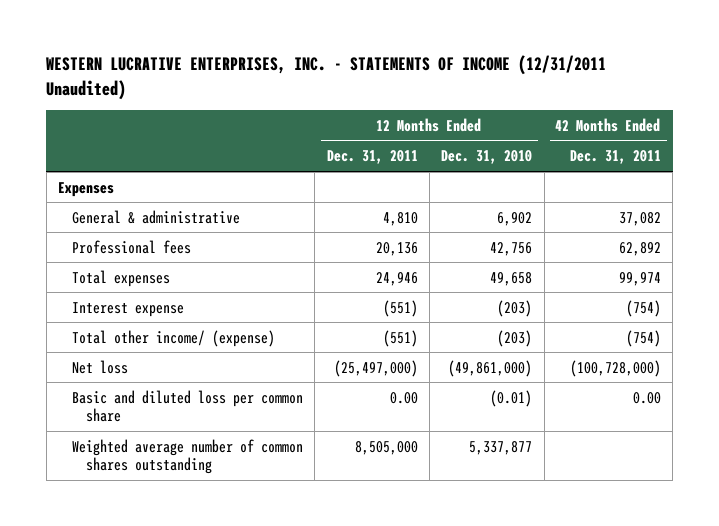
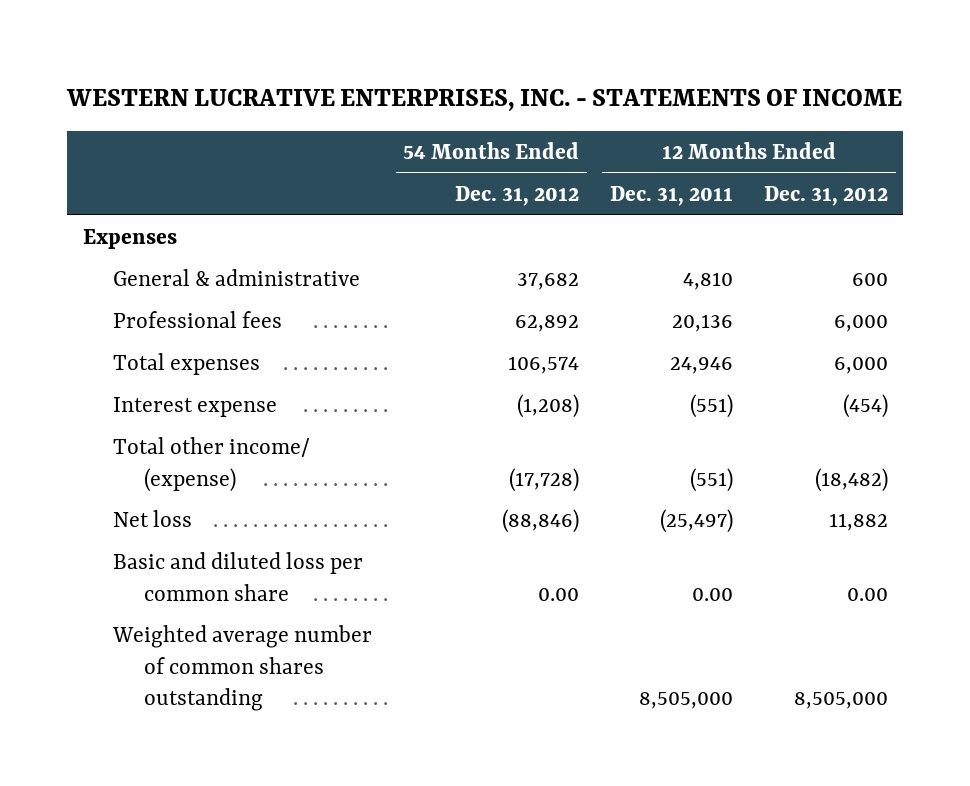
- WESTERN LUCRATIVE ENTERPRISES, INC. - STATEMENTS OF INCOME (12/31/2011 Unaudited)
+ WESTERN LUCRATIVE ENTERPRISES, INC. - STATEMENTS OF INCOME
- | 12 Months Ended Dec. 31, 2011 | 12 Months Ended Dec. 31, 2010 | 42 Months Ended Dec. 31, 2011
+ | 54 Months Ended Dec. 31, 2012 | 12 Months Ended Dec. 31, 2011 | 12 Months Ended Dec. 31, 2012
- Net loss | (25,497,000) | (49,861,000) | (100,728,000)
+ Net loss | (88,846) | (25,497) | 11,882

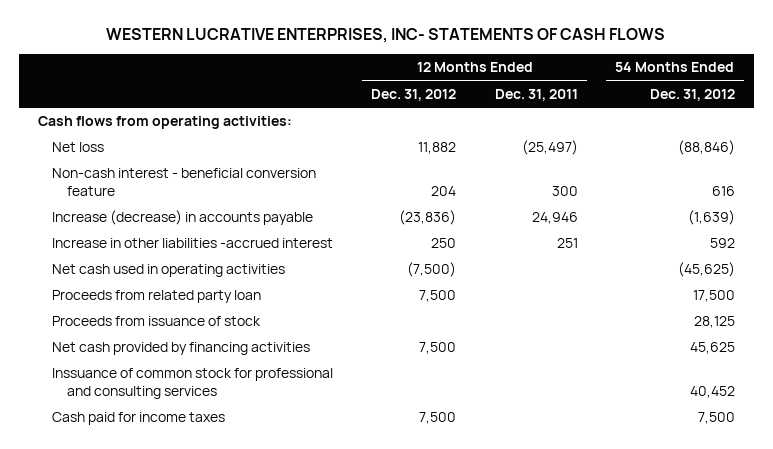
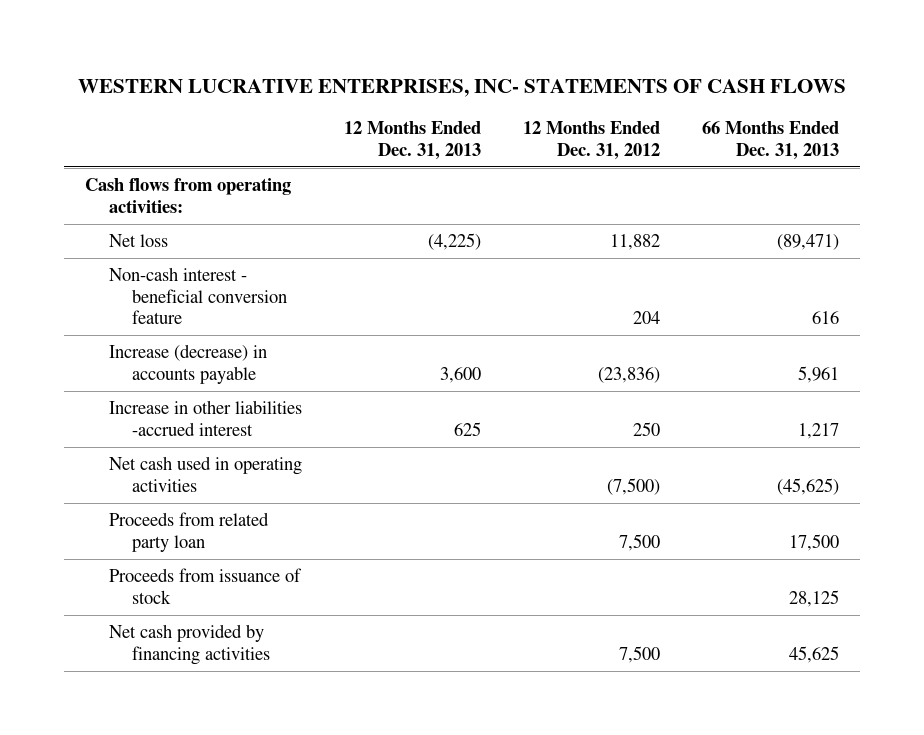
- | 12 Months Ended Dec. 31, 2012 | 12 Months Ended Dec. 31, 2011 | 54 Months Ended Dec. 31, 2012
+ | 12 Months Ended Dec. 31, 2013 | 12 Months Ended Dec. 31, 2012 | 66 Months Ended Dec. 31, 2013
- Inssuance of common stock for professional and consulting services | | | 40,452
- Cash paid for income taxes | 7,500 | | 7,500

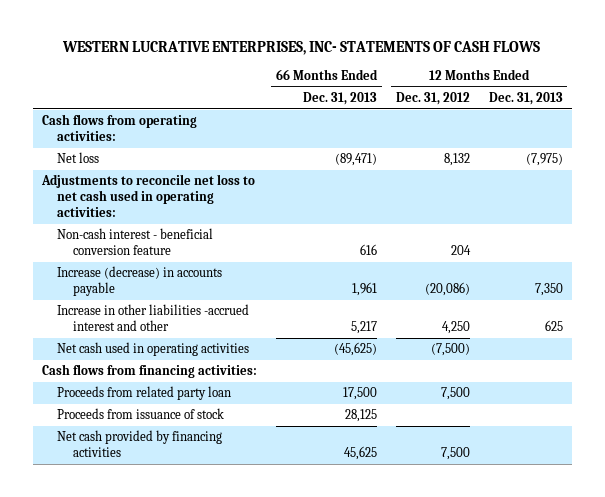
- | 12 Months Ended Dec. 31, 2013 | 12 Months Ended Dec. 31, 2012 | 66 Months Ended Dec. 31, 2013
+ | 66 Months Ended Dec. 31, 2013 | 12 Months Ended Dec. 31, 2012 | 12 Months Ended Dec. 31, 2013
- Net loss | (4,225) | 11,882 | (89,471)
+ Net loss | (89,471) | 8,132 | (7,975)
+ Adjustments to reconcile net loss to net cash used in operating activities:
- Increase (decrease) in accounts payable | 3,600 | (23,836) | 5,961
- Increase in other liabilities -accrued interest | 625 | 250 | 1,217
+ Increase (decrease) in accounts payable | 1,961 | (20,086) | 7,350
+ Increase in other liabilities -accrued interest and other | 5,217 | 4,250 | 625
+ Cash flows from financing activities:

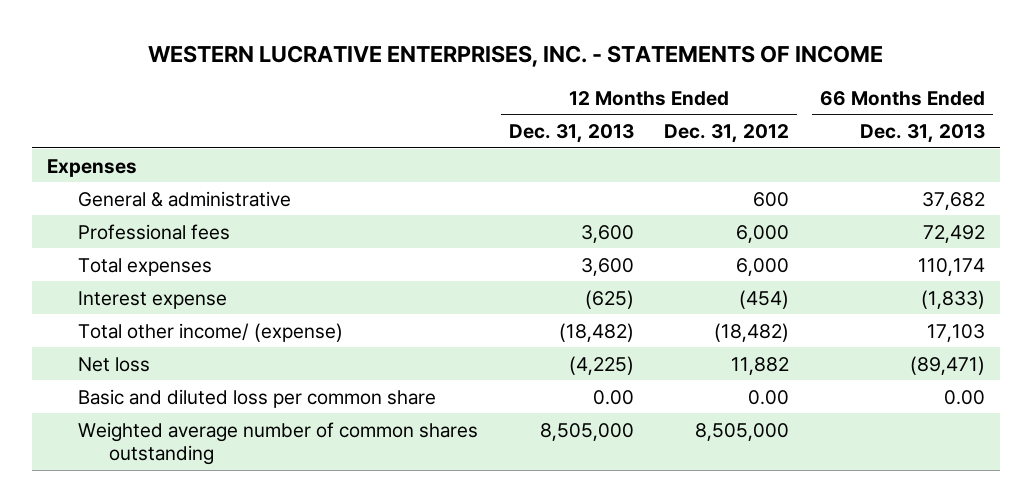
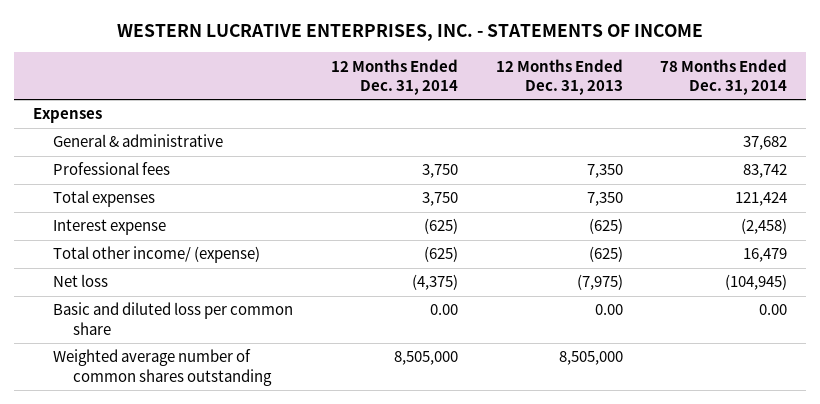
- | 12 Months Ended Dec. 31, 2013 | 12 Months Ended Dec. 31, 2012 | 66 Months Ended Dec. 31, 2013
+ | 12 Months Ended Dec. 31, 2014 | 12 Months Ended Dec. 31, 2013 | 78 Months Ended Dec. 31, 2014
- Professional fees | 3,600 | 6,000 | 72,492
- Total expenses | 3,600 | 6,000 | 110,174
+ Professional fees | 3,750 | 7,350 | 83,742
+ Total expenses | 3,750 | 7,350 | 121,424
- Total other income/ (expense) | (18,482) | (18,482) | 17,103
- Net loss | (4,225) | 11,882 | (89,471)
+ Total other income/ (expense) | (625) | (625) | 16,479
+ Net loss | (4,375) | (7,975) | (104,945)

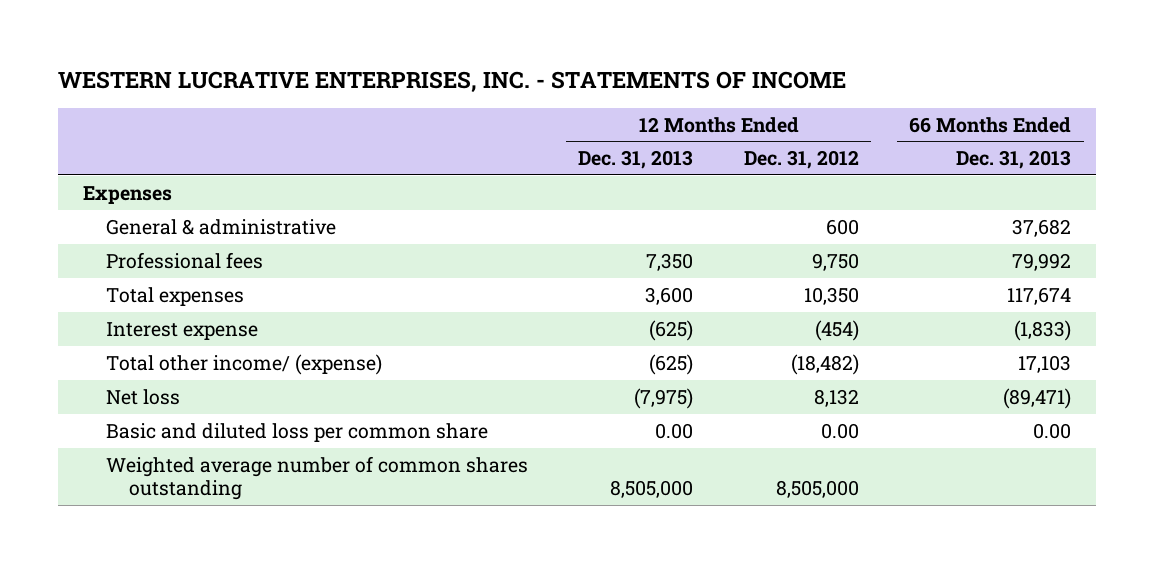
- | 12 Months Ended Dec. 31, 2014 | 12 Months Ended Dec. 31, 2013 | 78 Months Ended Dec. 31, 2014
+ | 12 Months Ended Dec. 31, 2013 | 12 Months Ended Dec. 31, 2012 | 66 Months Ended Dec. 31, 2013
- Total expenses | 3,750 | 7,350 | 121,424
+ Total expenses | 3,600 | 10,350 | 117,674

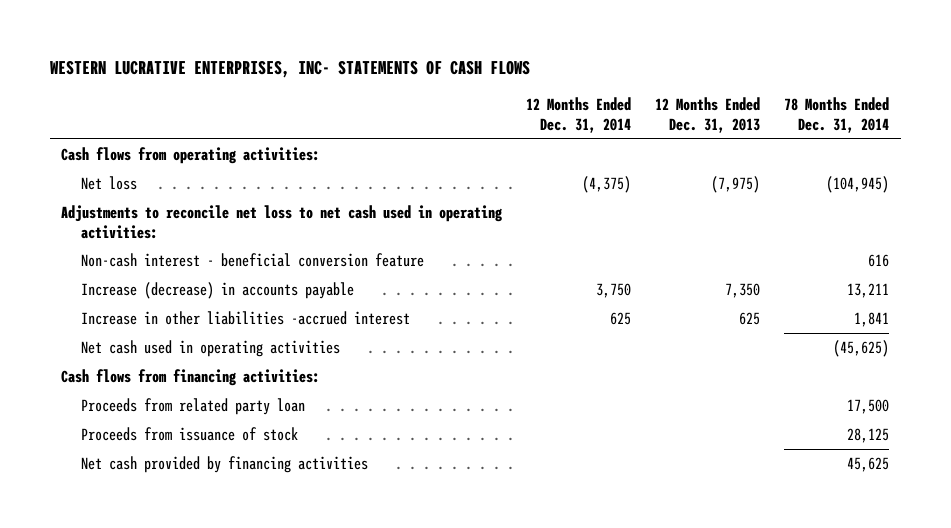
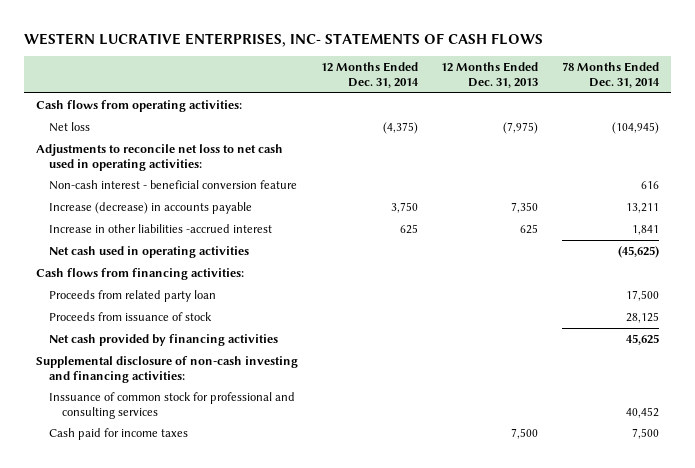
+ Supplemental disclosure of non-cash investing and financing activities:
+ Inssuance of common stock for professional and consulting services | | | 40,452
+ Cash paid for income taxes | | 7,500 | 7,500

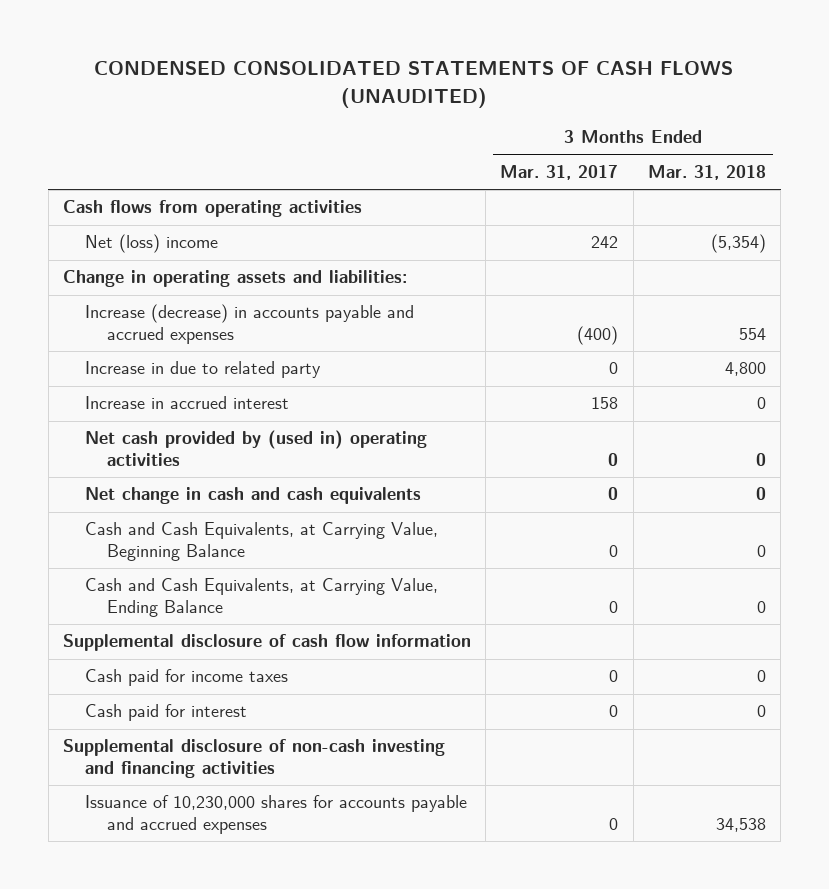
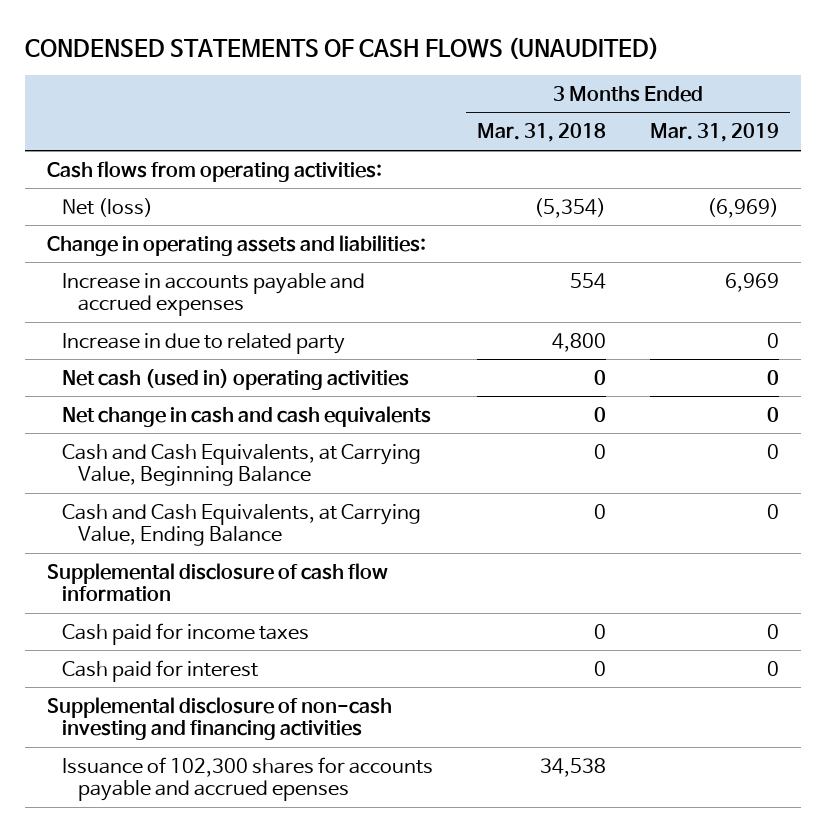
- CONDENSED CONSOLIDATED STATEMENTS OF CASH FLOWS (UNAUDITED)
+ CONDENSED STATEMENTS OF CASH FLOWS (UNAUDITED)
- | 3 Months Ended Mar. 31, 2017 | 3 Months Ended Mar. 31, 2018
+ | 3 Months Ended Mar. 31, 2018 | 3 Months Ended Mar. 31, 2019
- Cash flows from operating activities
- Net (loss) income | 242 | (5,354)
+ Cash flows from operating activities:
+ Net (loss) | (5,354) | (6,969)
- Increase (decrease) in accounts payable and accrued expenses | (400) | 554
+ Increase in accounts payable and accrued expenses | 554 | 6,969
- Increase in accrued interest | 158 | 0
- Net cash provided by (used in) operating activities | 0 | 0
+ Net cash (used in) operating activities | 0 | 0
- Issuance of 10,230,000 shares for accounts payable and accrued expenses | 0 | 34,538
+ Issuance of 102,300 shares for accounts payable and accrued epenses | 34,538 |

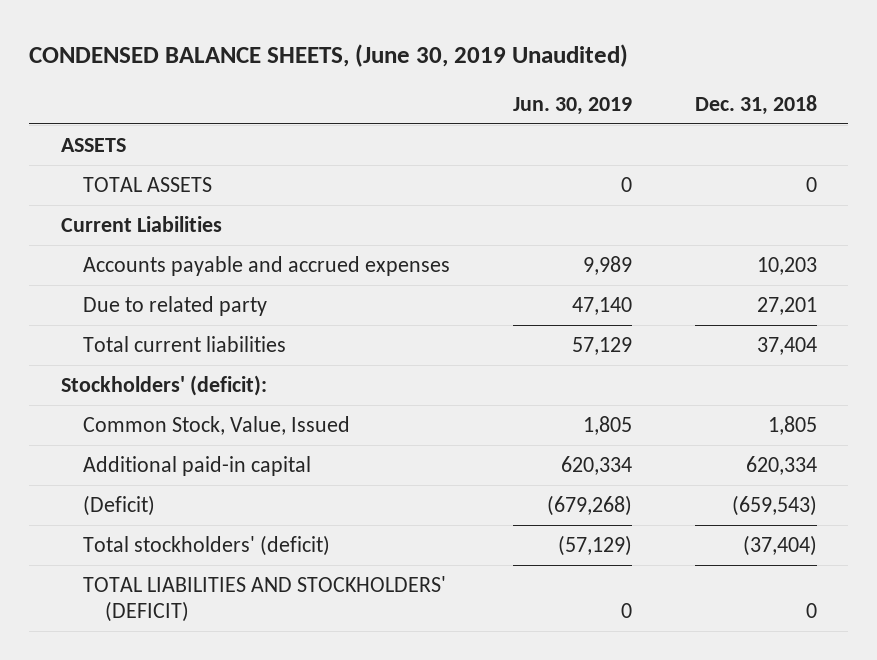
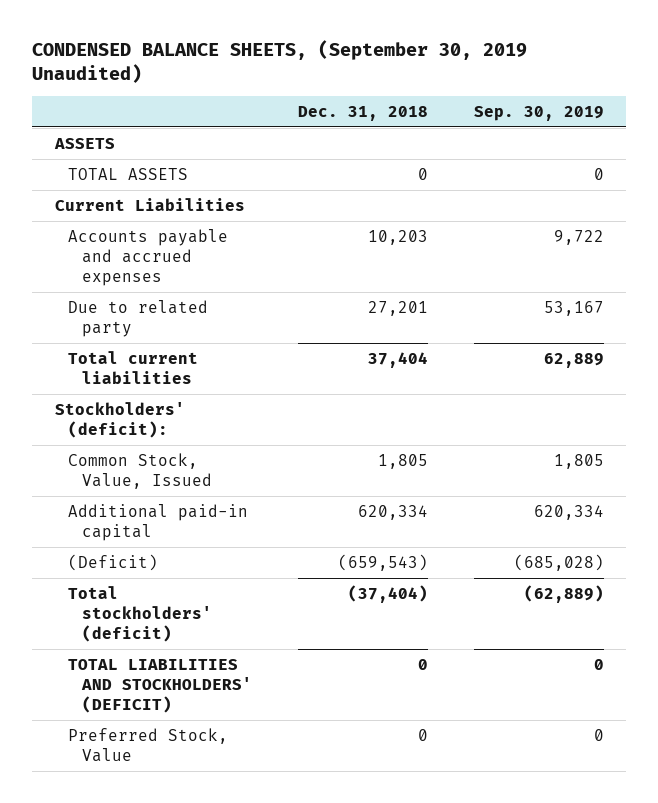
- CONDENSED BALANCE SHEETS, (June 30, 2019 Unaudited)
+ CONDENSED BALANCE SHEETS, (September 30, 2019 Unaudited)
- | Jun. 30, 2019 | Dec. 31, 2018
+ | Dec. 31, 2018 | Sep. 30, 2019
+ Preferred Stock, Value | 0 | 0

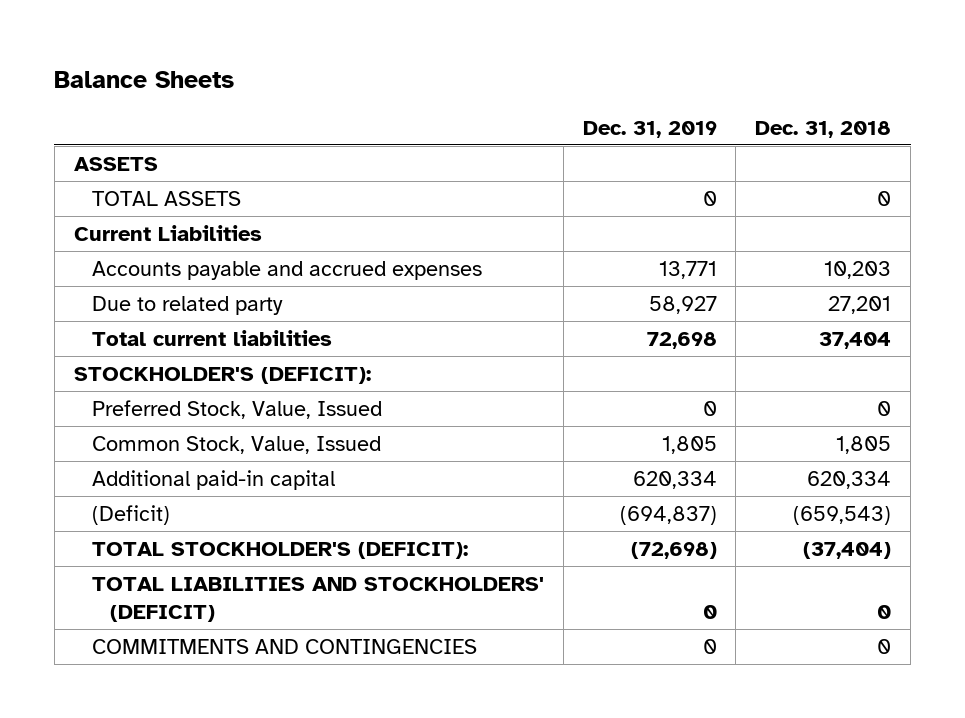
- CONDENSED BALANCE SHEETS, (September 30, 2019 Unaudited)
+ Balance Sheets
- | Dec. 31, 2018 | Sep. 30, 2019
+ | Dec. 31, 2019 | Dec. 31, 2018
- Stockholders' (deficit):
+ STOCKHOLDER'S (DEFICIT):
+ Preferred Stock, Value, Issued | 0 | 0
- Total stockholders' (deficit) | (37,404) | (62,889)
+ TOTAL STOCKHOLDER'S (DEFICIT): | (72,698) | (37,404)
- Preferred Stock, Value | 0 | 0
+ COMMITMENTS AND CONTINGENCIES | 0 | 0

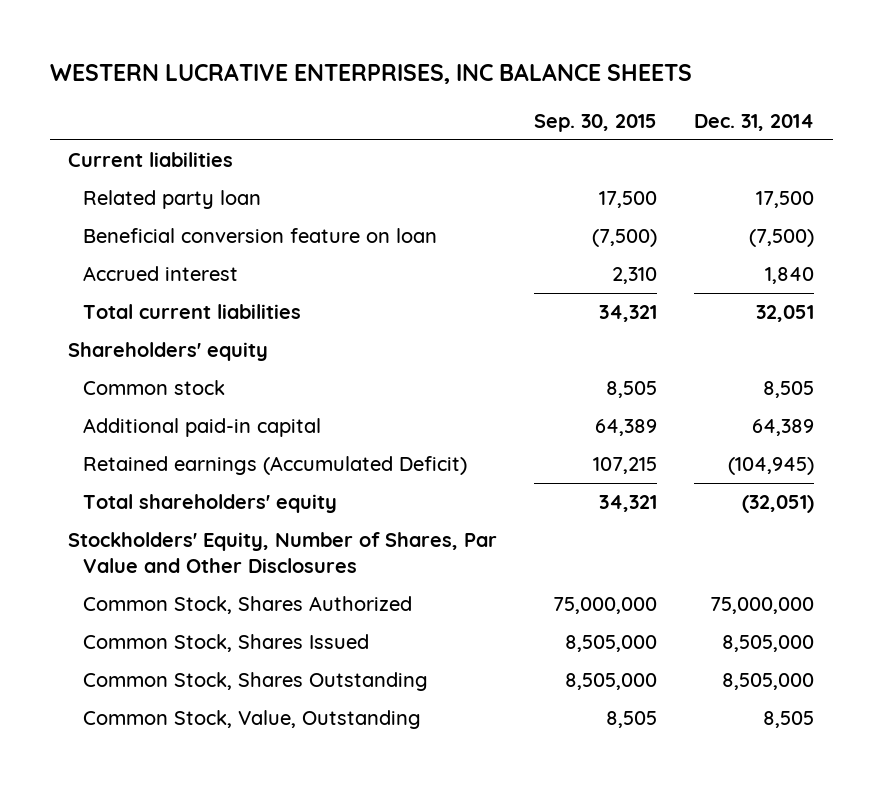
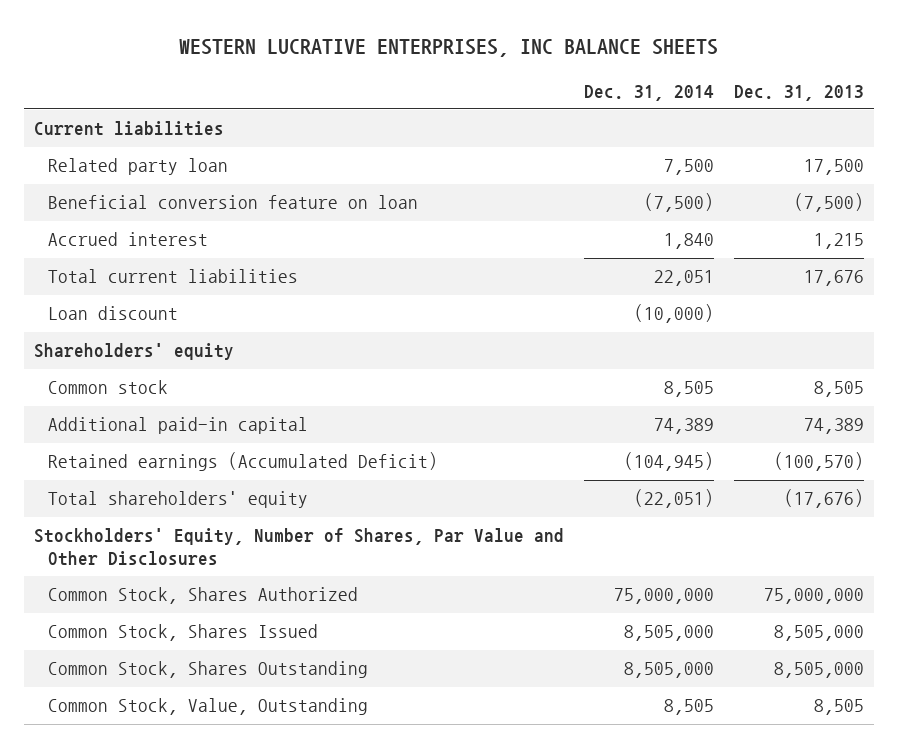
- | Sep. 30, 2015 | Dec. 31, 2014
+ | Dec. 31, 2014 | Dec. 31, 2013
- Related party loan | 17,500 | 17,500
+ Related party loan | 7,500 | 17,500
- Total current liabilities | 34,321 | 32,051
+ Total current liabilities | 22,051 | 17,676
+ Loan discount | (10,000) |
- Additional paid-in capital | 64,389 | 64,389
+ Additional paid-in capital | 74,389 | 74,389
- Total shareholders' equity | 34,321 | (32,051)
+ Total shareholders' equity | (22,051) | (17,676)

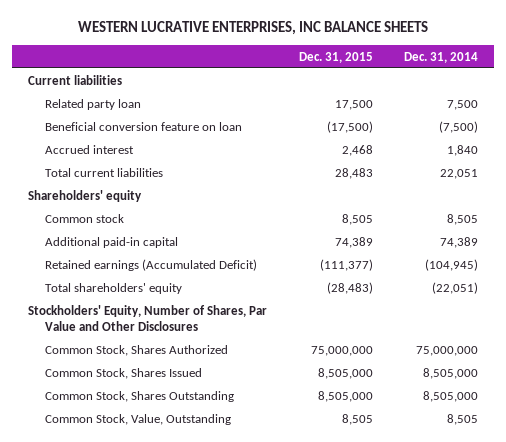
- | Dec. 31, 2014 | Dec. 31, 2013
+ | Dec. 31, 2015 | Dec. 31, 2014
- Loan discount | (10,000) |

